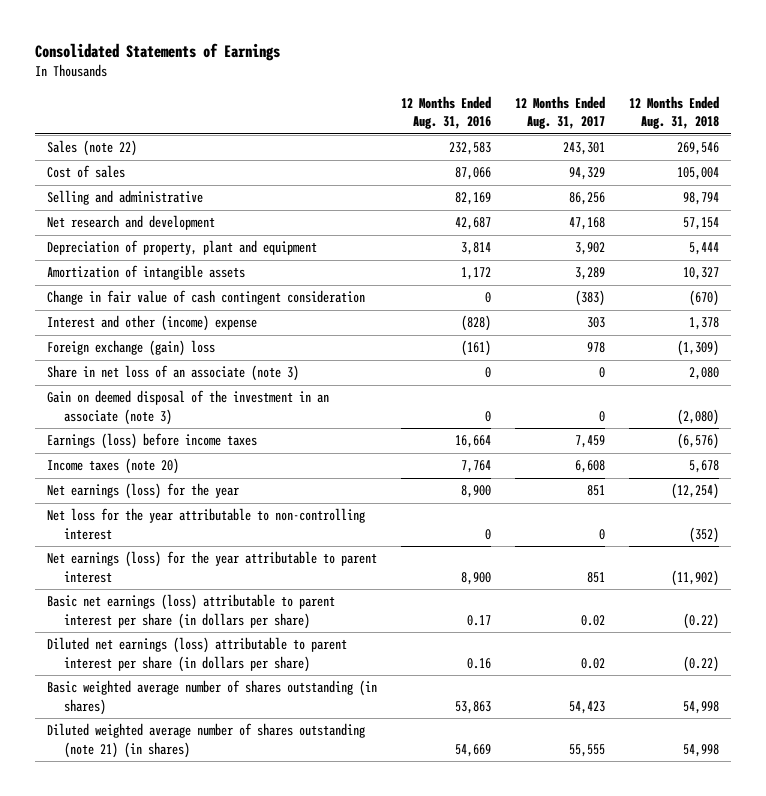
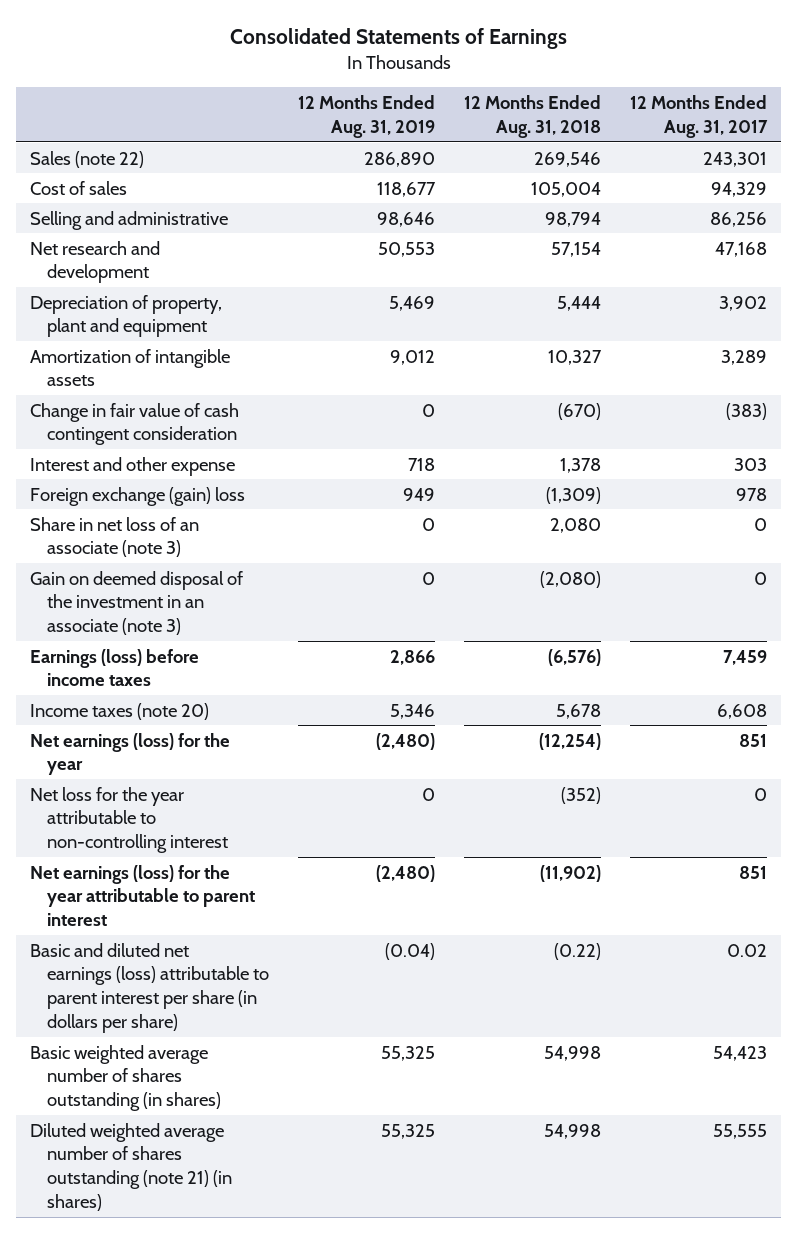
- | 12 Months Ended Aug. 31, 2016 | 12 Months Ended Aug. 31, 2017 | 12 Months Ended Aug. 31, 2018
+ | 12 Months Ended Aug. 31, 2019 | 12 Months Ended Aug. 31, 2018 | 12 Months Ended Aug. 31, 2017
- Interest and other (income) expense | (828) | 303 | 1,378
+ Interest and other expense | 718 | 1,378 | 303
- Basic net earnings (loss) attributable to parent interest per share (in dollars per share) | 0.17 | 0.02 | (0.22)
- Diluted net earnings (loss) attributable to parent interest per share (in dollars per share) | 0.16 | 0.02 | (0.22)
+ Basic and diluted net earnings (loss) attributable to parent interest per share (in dollars per share) | (0.04) | (0.22) | 0.02

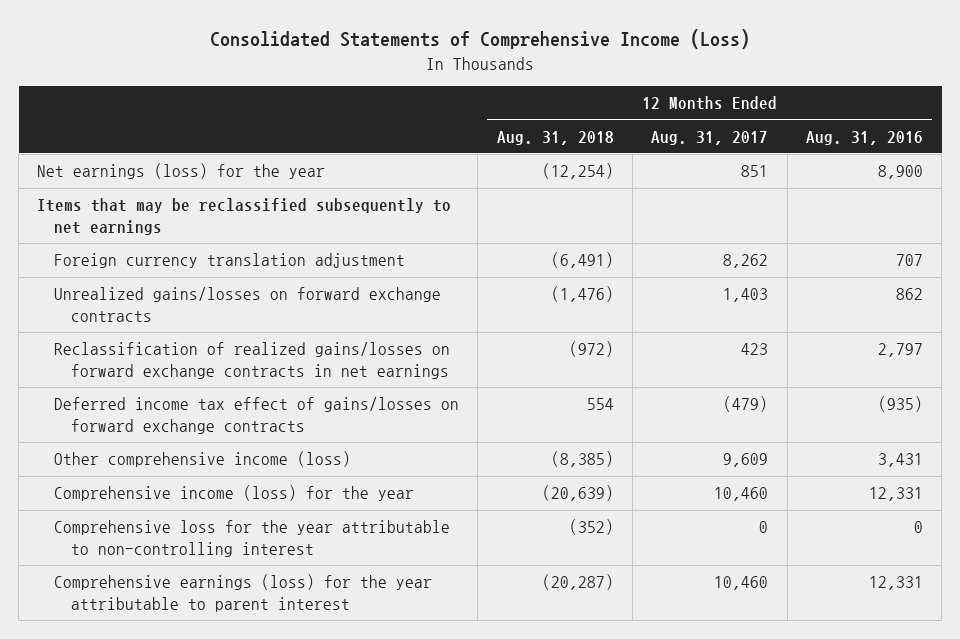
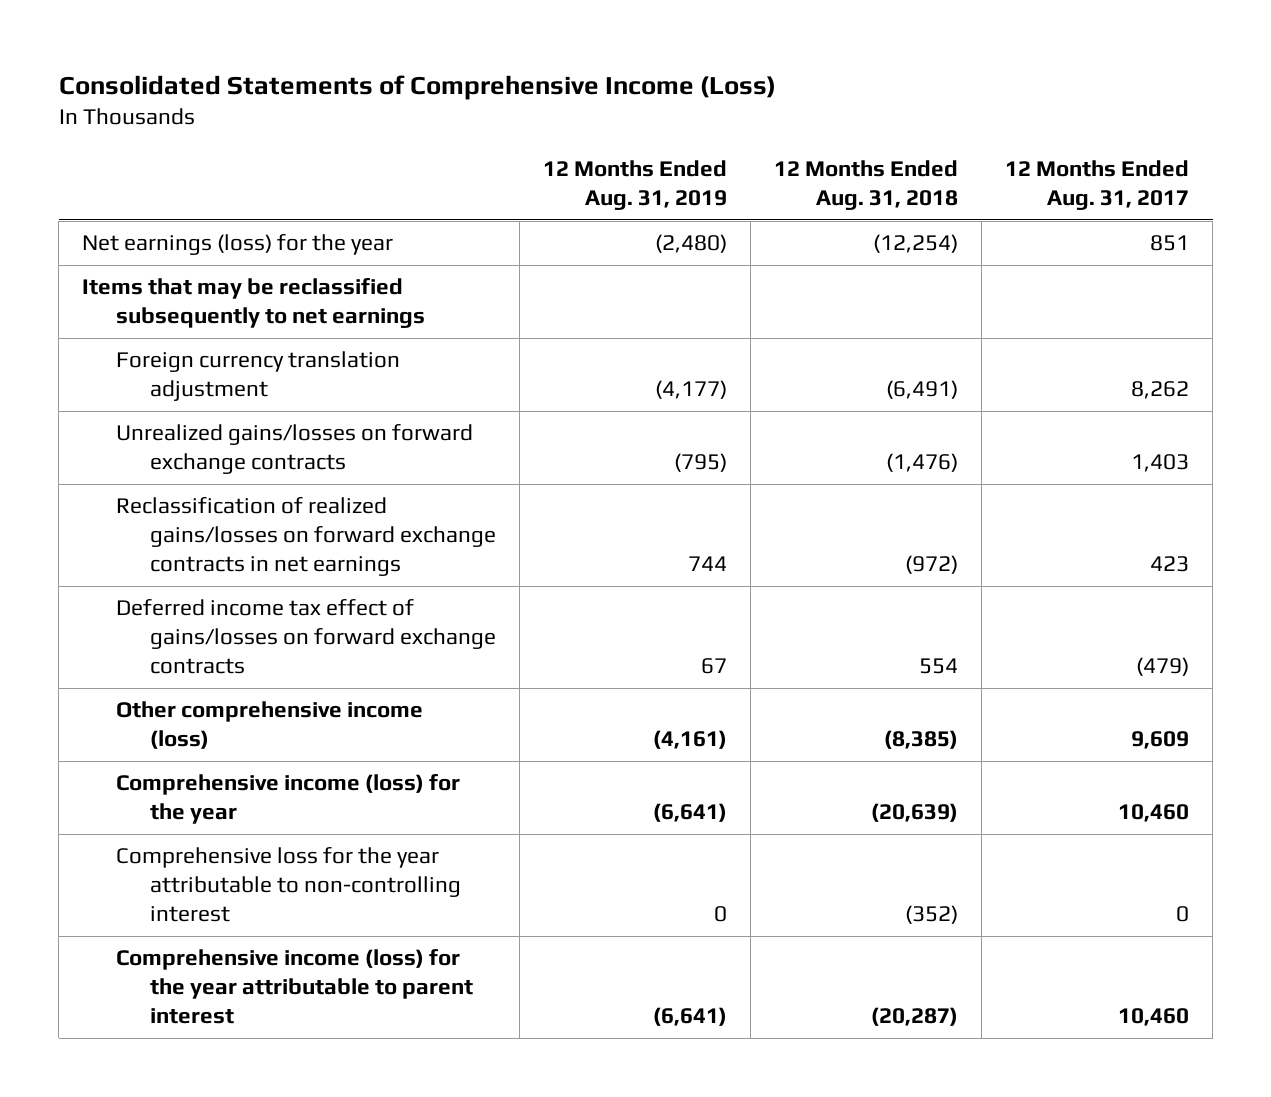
- | 12 Months Ended Aug. 31, 2018 | 12 Months Ended Aug. 31, 2017 | 12 Months Ended Aug. 31, 2016
+ | 12 Months Ended Aug. 31, 2019 | 12 Months Ended Aug. 31, 2018 | 12 Months Ended Aug. 31, 2017
- Comprehensive earnings (loss) for the year attributable to parent interest | (20,287) | 10,460 | 12,331
+ Comprehensive income (loss) for the year attributable to parent interest | (6,641) | (20,287) | 10,460

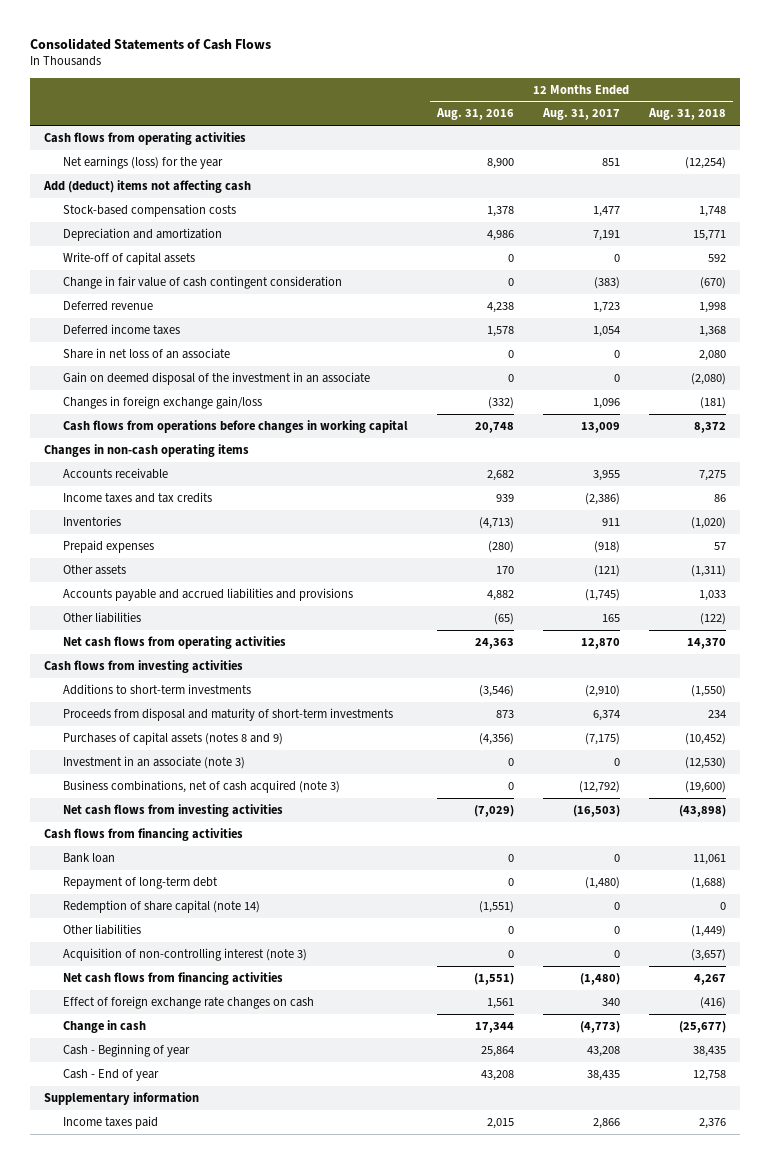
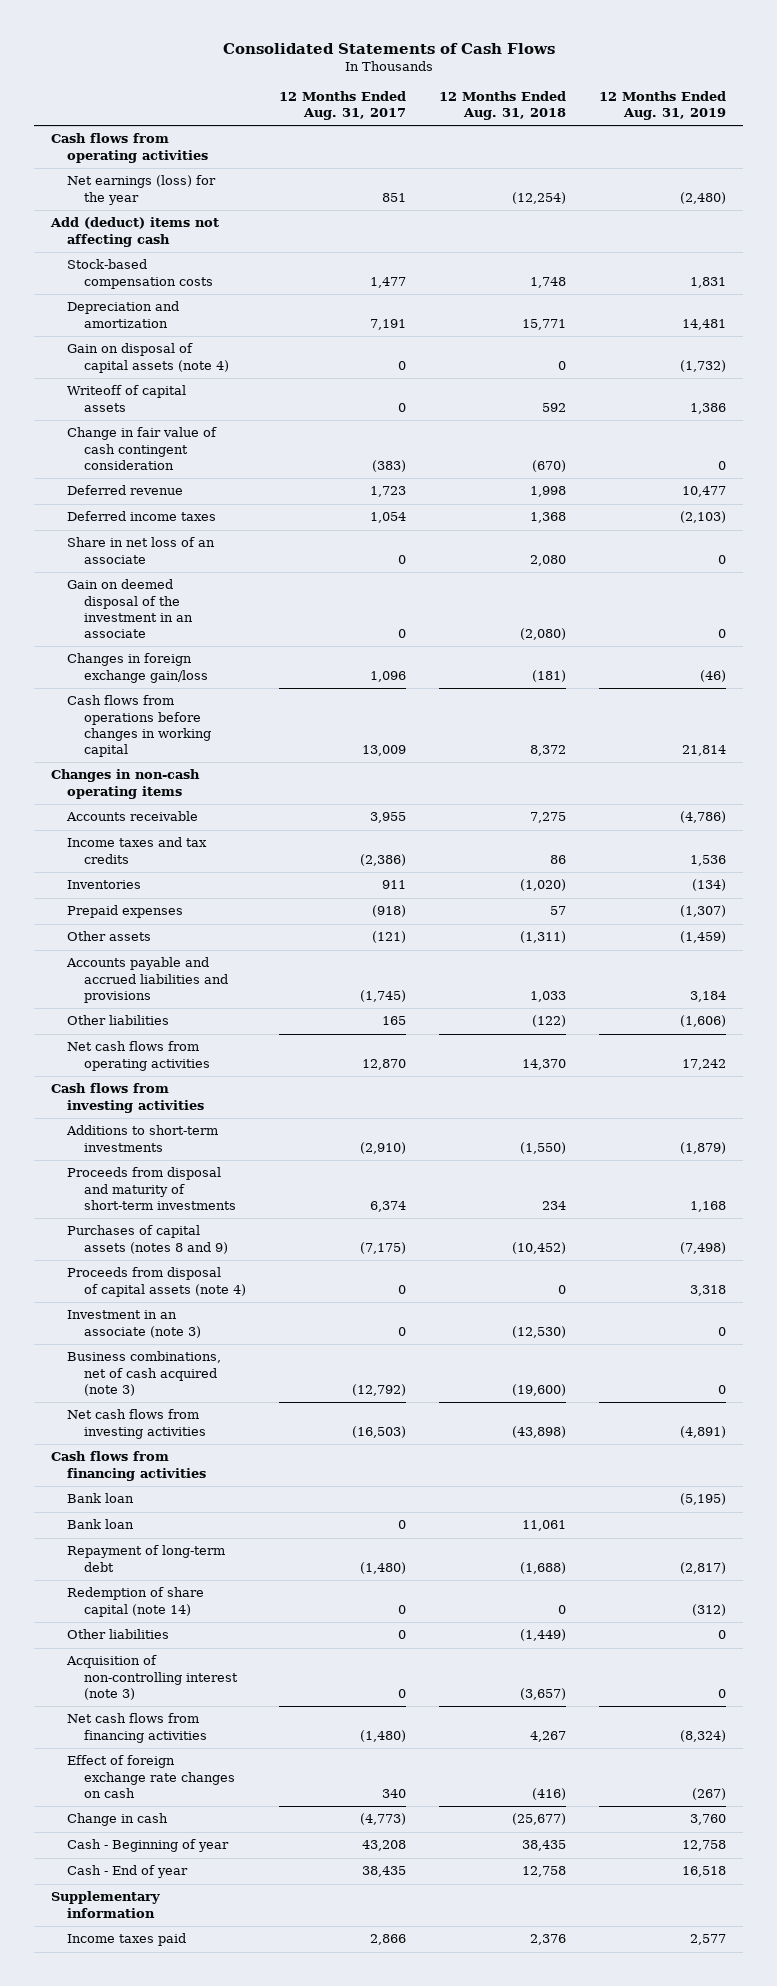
- | 12 Months Ended Aug. 31, 2016 | 12 Months Ended Aug. 31, 2017 | 12 Months Ended Aug. 31, 2018
+ | 12 Months Ended Aug. 31, 2017 | 12 Months Ended Aug. 31, 2018 | 12 Months Ended Aug. 31, 2019
- Write-off of capital assets | 0 | 0 | 592
+ Gain on disposal of capital assets (note 4) | 0 | 0 | (1,732)
+ Writeoff of capital assets | 0 | 592 | 1,386
+ Proceeds from disposal of capital assets (note 4) | 0 | 0 | 3,318
+ Bank loan | | | (5,195)

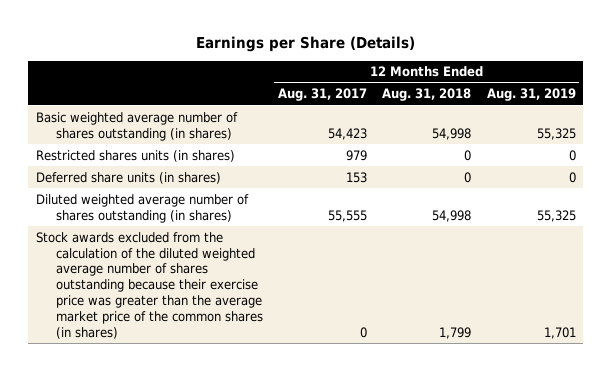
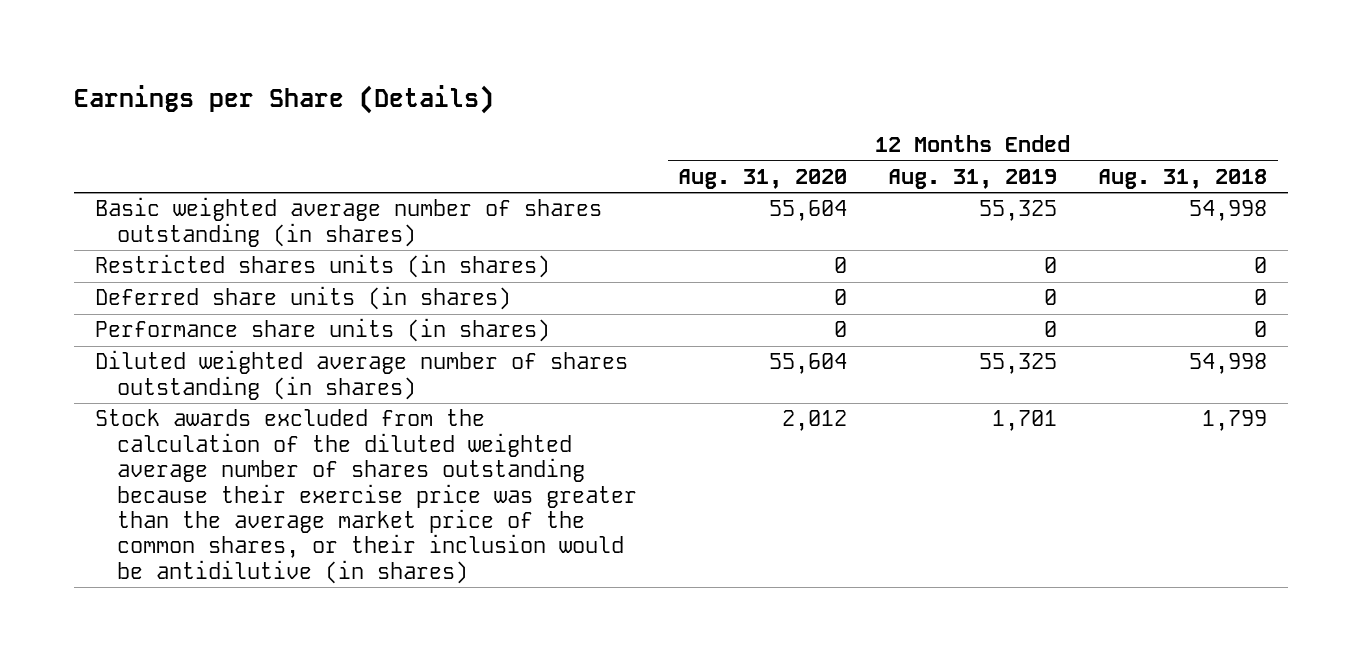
- | 12 Months Ended Aug. 31, 2017 | 12 Months Ended Aug. 31, 2018 | 12 Months Ended Aug. 31, 2019
+ | 12 Months Ended Aug. 31, 2020 | 12 Months Ended Aug. 31, 2019 | 12 Months Ended Aug. 31, 2018
+ Performance share units (in shares) | 0 | 0 | 0
- Stock awards excluded from the calculation of the diluted weighted average number of shares outstanding because their exercise price was greater than the average market price of the common shares (in shares) | 0 | 1,799 | 1,701
+ Stock awards excluded from the calculation of the diluted weighted average number of shares outstanding because their exercise price was greater than the average market price of the common shares, or their inclusion would be antidilutive (in shares) | 2,012 | 1,701 | 1,799

